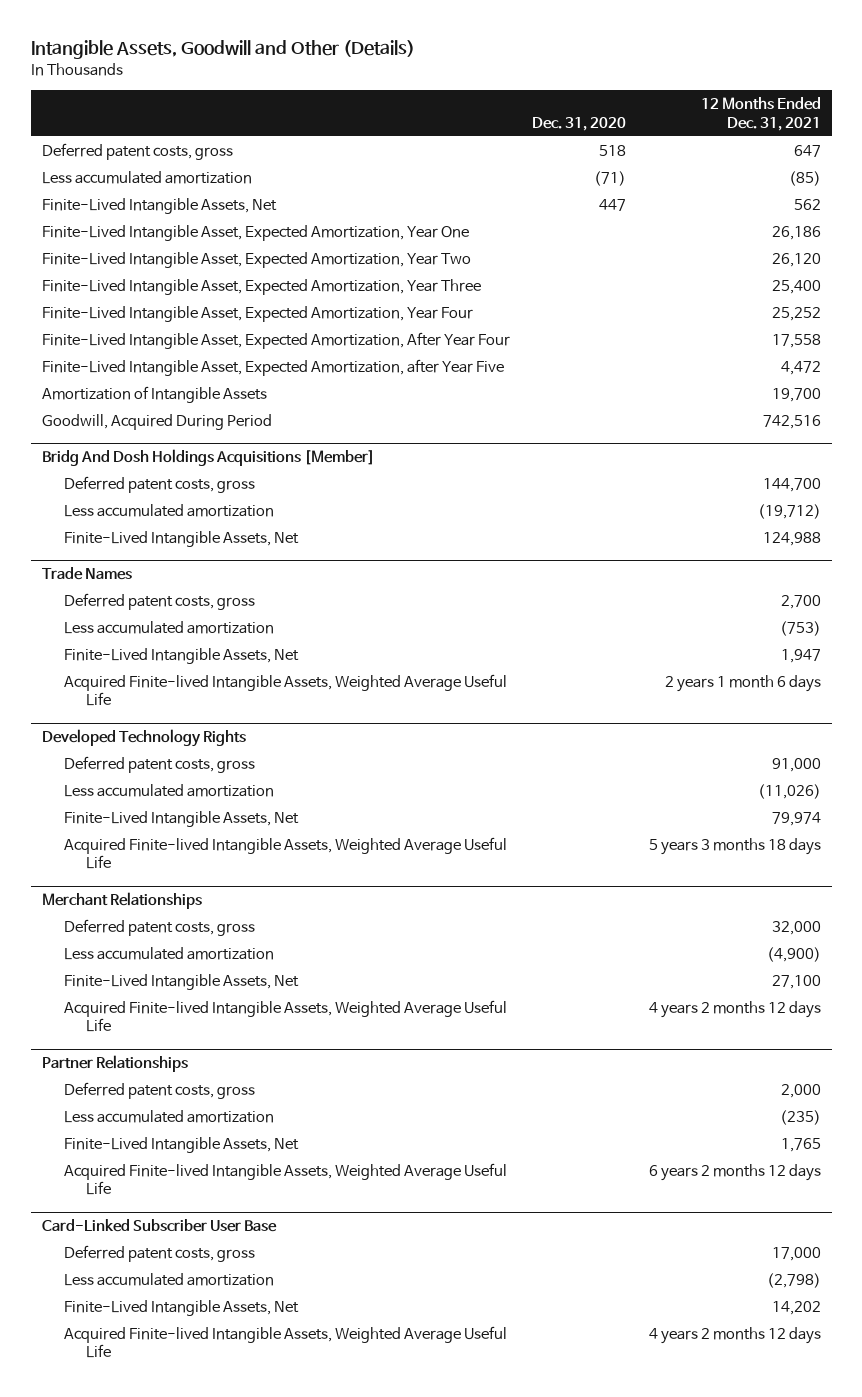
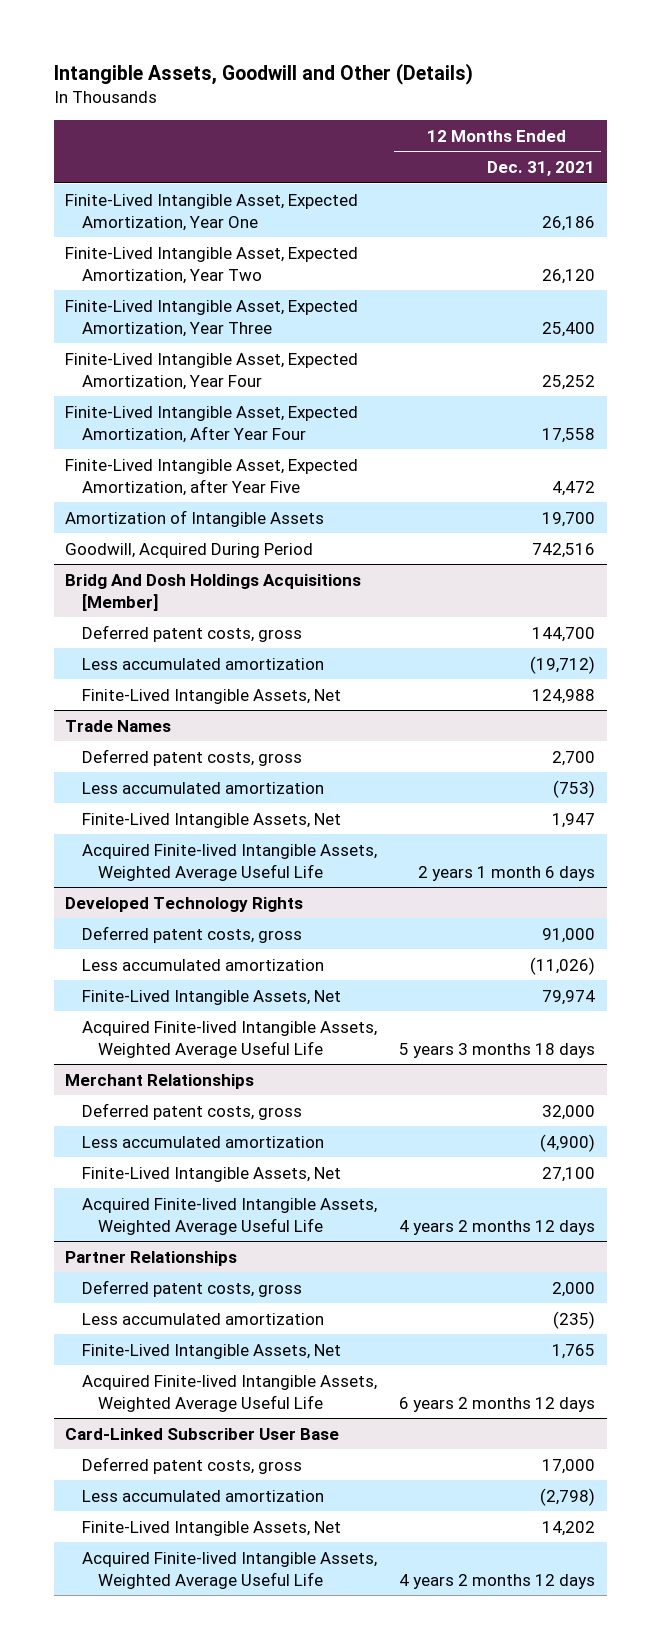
- | Dec. 31, 2020 | 12 Months Ended Dec. 31, 2021
+ | 12 Months Ended Dec. 31, 2021
- Deferred patent costs, gross | 518 | 647
- Less accumulated amortization | (71) | (85)
- Finite-Lived Intangible Assets, Net | 447 | 562

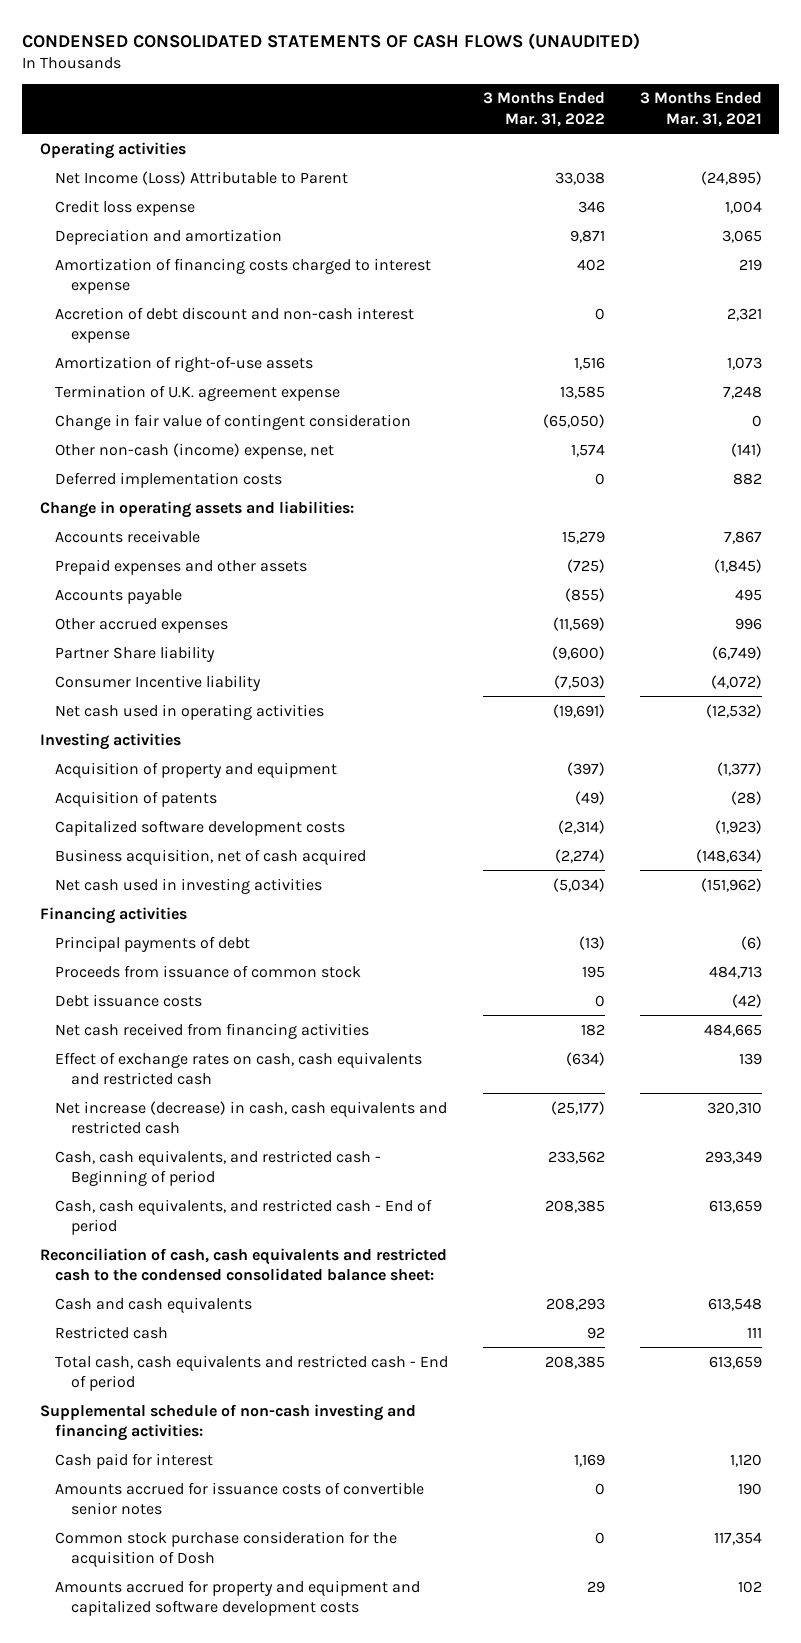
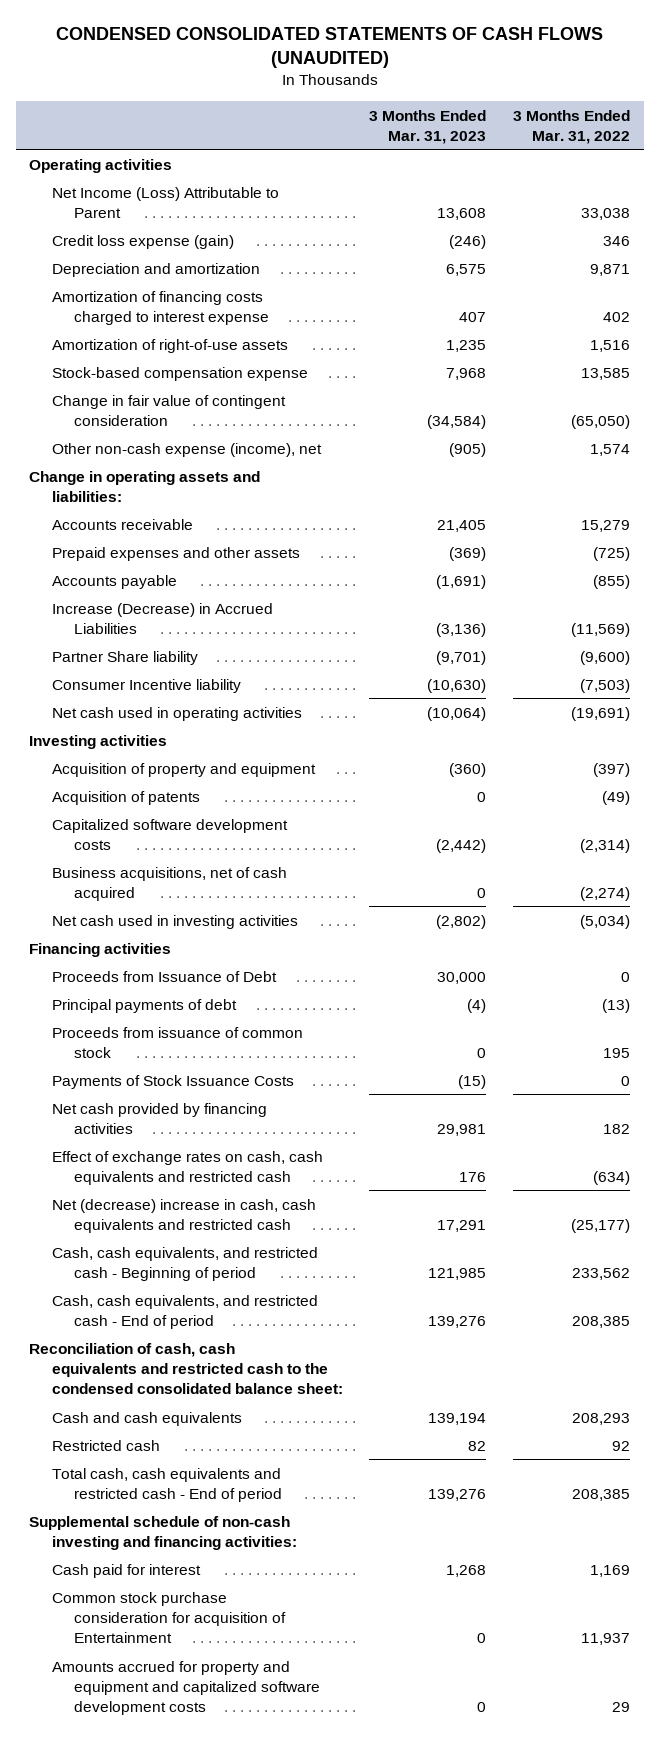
- | 3 Months Ended Mar. 31, 2022 | 3 Months Ended Mar. 31, 2021
+ | 3 Months Ended Mar. 31, 2023 | 3 Months Ended Mar. 31, 2022
- Credit loss expense | 346 | 1,004
+ Credit loss expense (gain) | (246) | 346
- Accretion of debt discount and non-cash interest expense | 0 | 2,321
- Termination of U.K. agreement expense | 13,585 | 7,248
+ Stock-based compensation expense | 7,968 | 13,585
- Other non-cash (income) expense, net | 1,574 | (141)
- Deferred implementation costs | 0 | 882
+ Other non-cash expense (income), net | (905) | 1,574
- Other accrued expenses | (11,569) | 996
+ Increase (Decrease) in Accrued Liabilities | (3,136) | (11,569)
- Business acquisition, net of cash acquired | (2,274) | (148,634)
+ Business acquisitions, net of cash acquired | 0 | (2,274)
+ Proceeds from Issuance of Debt | 30,000 | 0
- Debt issuance costs | 0 | (42)
- Net cash received from financing activities | 182 | 484,665
+ Payments of Stock Issuance Costs | (15) | 0
+ Net cash provided by financing activities | 29,981 | 182
- Net increase (decrease) in cash, cash equivalents and restricted cash | (25,177) | 320,310
+ Net (decrease) increase in cash, cash equivalents and restricted cash | 17,291 | (25,177)
- Amounts accrued for issuance costs of convertible senior notes | 0 | 190
- Common stock purchase consideration for the acquisition of Dosh | 0 | 117,354
+ Common stock purchase consideration for acquisition of Entertainment | 0 | 11,937

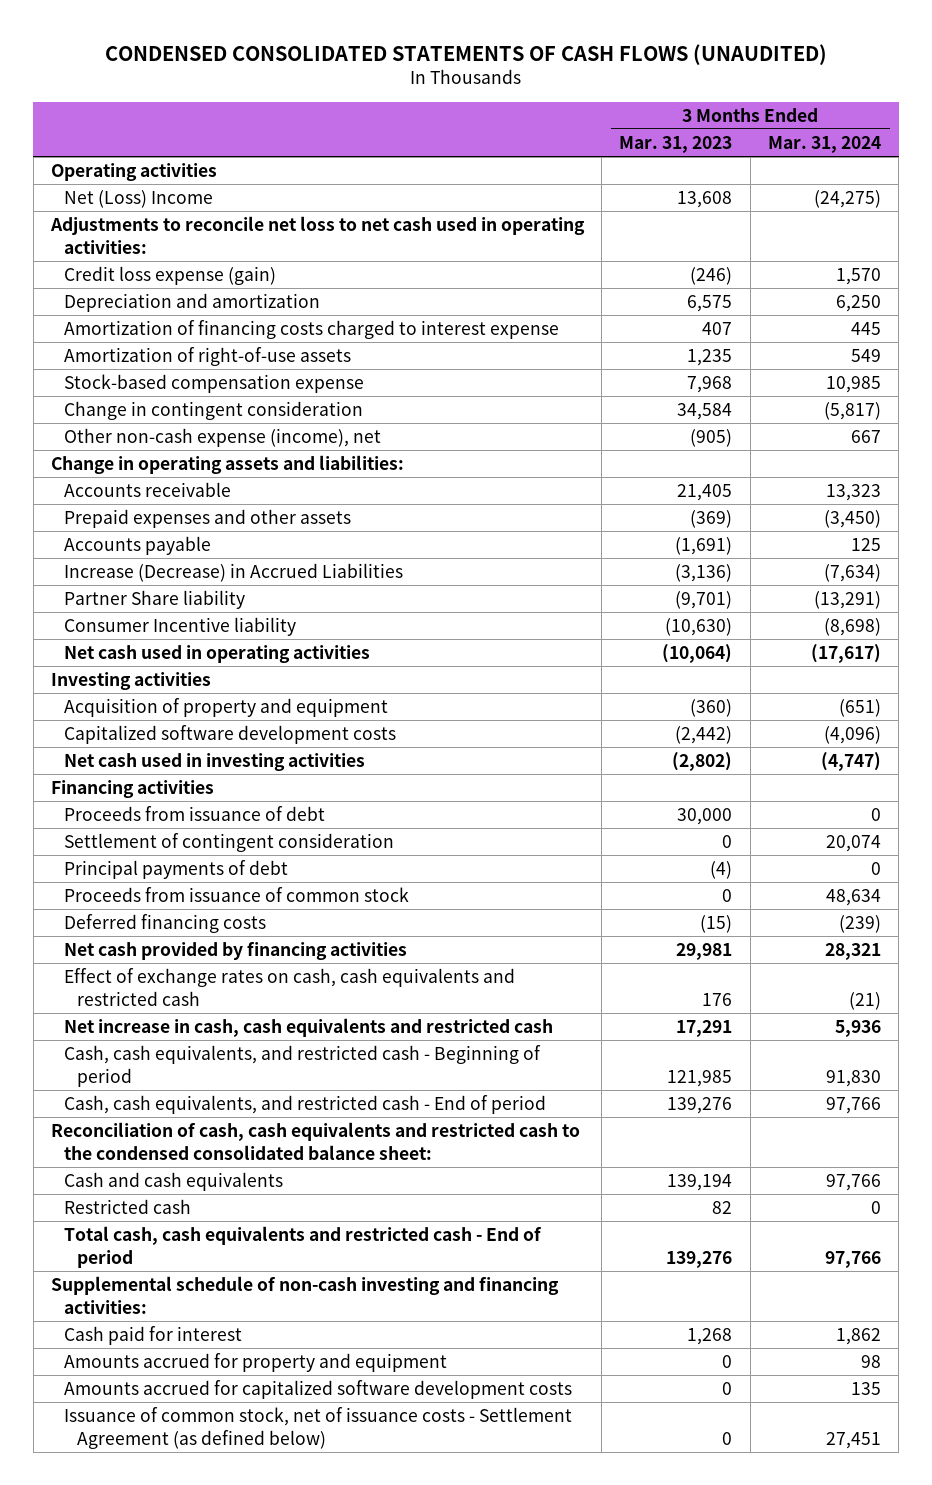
- | 3 Months Ended Mar. 31, 2023 | 3 Months Ended Mar. 31, 2022
+ | 3 Months Ended Mar. 31, 2023 | 3 Months Ended Mar. 31, 2024
- Net Income (Loss) Attributable to Parent | 13,608 | 33,038
+ Net (Loss) Income | 13,608 | (24,275)
+ Adjustments to reconcile net loss to net cash used in operating activities:
- Change in fair value of contingent consideration | (34,584) | (65,050)
+ Change in contingent consideration | 34,584 | (5,817)
- Acquisition of patents | 0 | (49)
- Business acquisitions, net of cash acquired | 0 | (2,274)
- Proceeds from Issuance of Debt | 30,000 | 0
+ Proceeds from issuance of debt | 30,000 | 0
+ Settlement of contingent consideration | 0 | 20,074
- Payments of Stock Issuance Costs | (15) | 0
+ Deferred financing costs | (15) | (239)
- Net (decrease) increase in cash, cash equivalents and restricted cash | 17,291 | (25,177)
+ Net increase in cash, cash equivalents and restricted cash | 17,291 | 5,936
- Common stock purchase consideration for acquisition of Entertainment | 0 | 11,937
- Amounts accrued for property and equipment and capitalized software development costs | 0 | 29
+ Amounts accrued for property and equipment | 0 | 98
+ Amounts accrued for capitalized software development costs | 0 | 135
+ Issuance of common stock, net of issuance costs - Settlement Agreement (as defined below) | 0 | 27,451

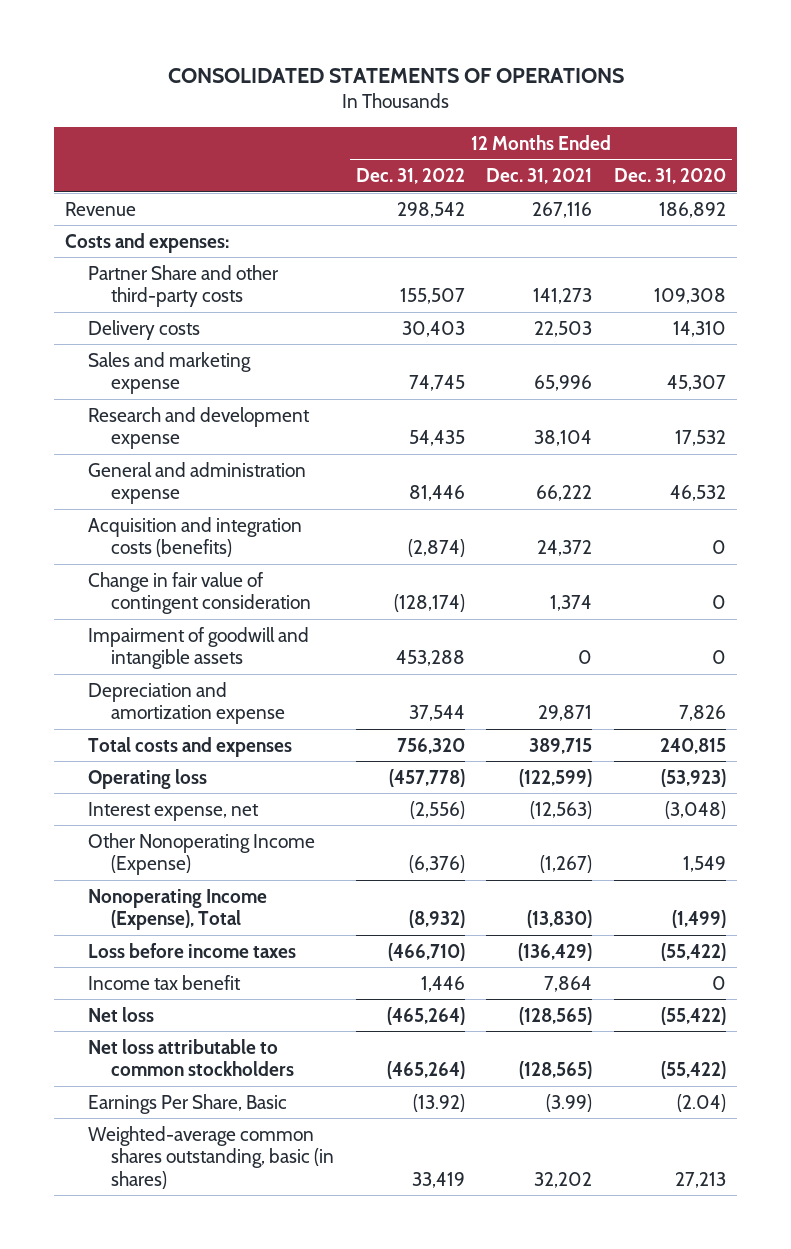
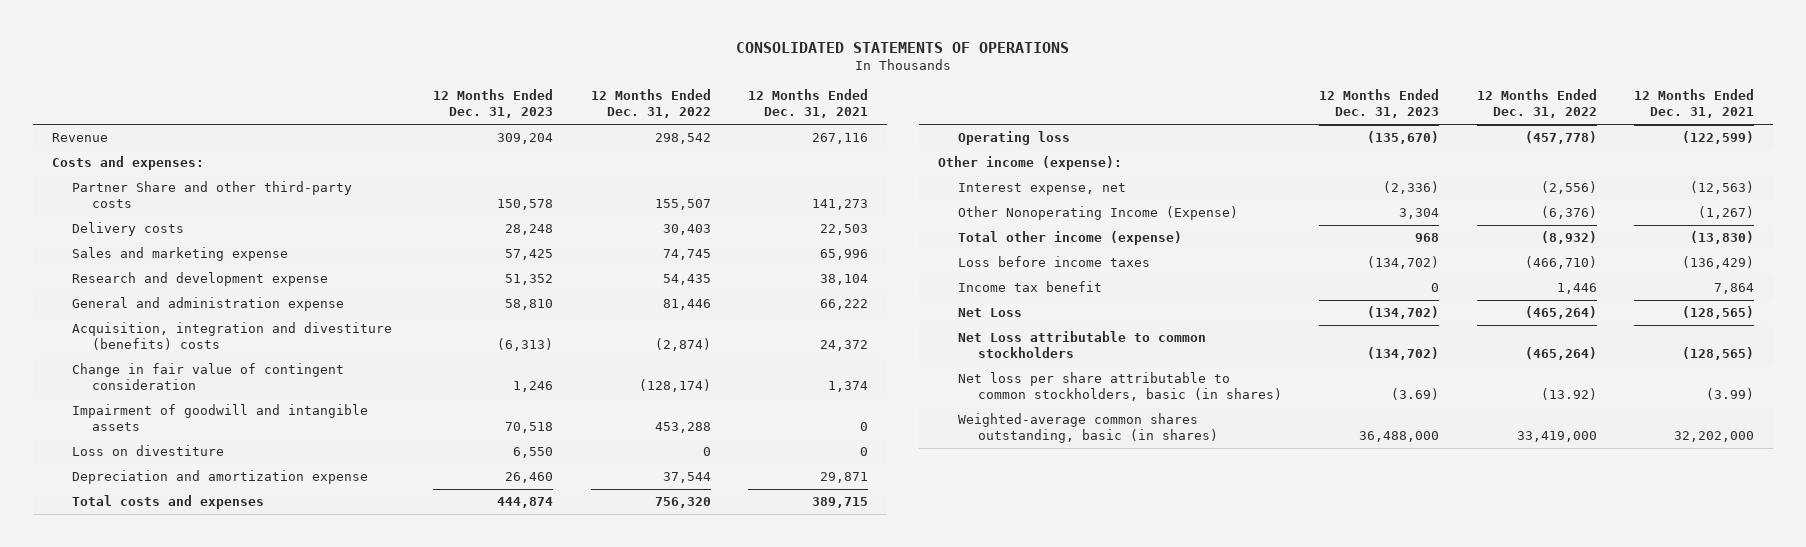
- | 12 Months Ended Dec. 31, 2022 | 12 Months Ended Dec. 31, 2021 | 12 Months Ended Dec. 31, 2020
+ | 12 Months Ended Dec. 31, 2023 | 12 Months Ended Dec. 31, 2022 | 12 Months Ended Dec. 31, 2021
- Acquisition and integration costs (benefits) | (2,874) | 24,372 | 0
+ Acquisition, integration and divestiture (benefits) costs | (6,313) | (2,874) | 24,372
+ Loss on divestiture | 6,550 | 0 | 0
+ Other income (expense):
- Nonoperating Income (Expense), Total | (8,932) | (13,830) | (1,499)
+ Total other income (expense) | 968 | (8,932) | (13,830)
- Net loss | (465,264) | (128,565) | (55,422)
- Net loss attributable to common stockholders | (465,264) | (128,565) | (55,422)
- Earnings Per Share, Basic | (13.92) | (3.99) | (2.04)
- Weighted-average common shares outstanding, basic (in shares) | 33,419 | 32,202 | 27,213
+ Net Loss | (134,702) | (465,264) | (128,565)
+ Net Loss attributable to common stockholders | (134,702) | (465,264) | (128,565)
+ Net loss per share attributable to common stockholders, basic (in shares) | (3.69) | (13.92) | (3.99)
+ Weighted-average common shares outstanding, basic (in shares) | 36,488,000 | 33,419,000 | 32,202,000

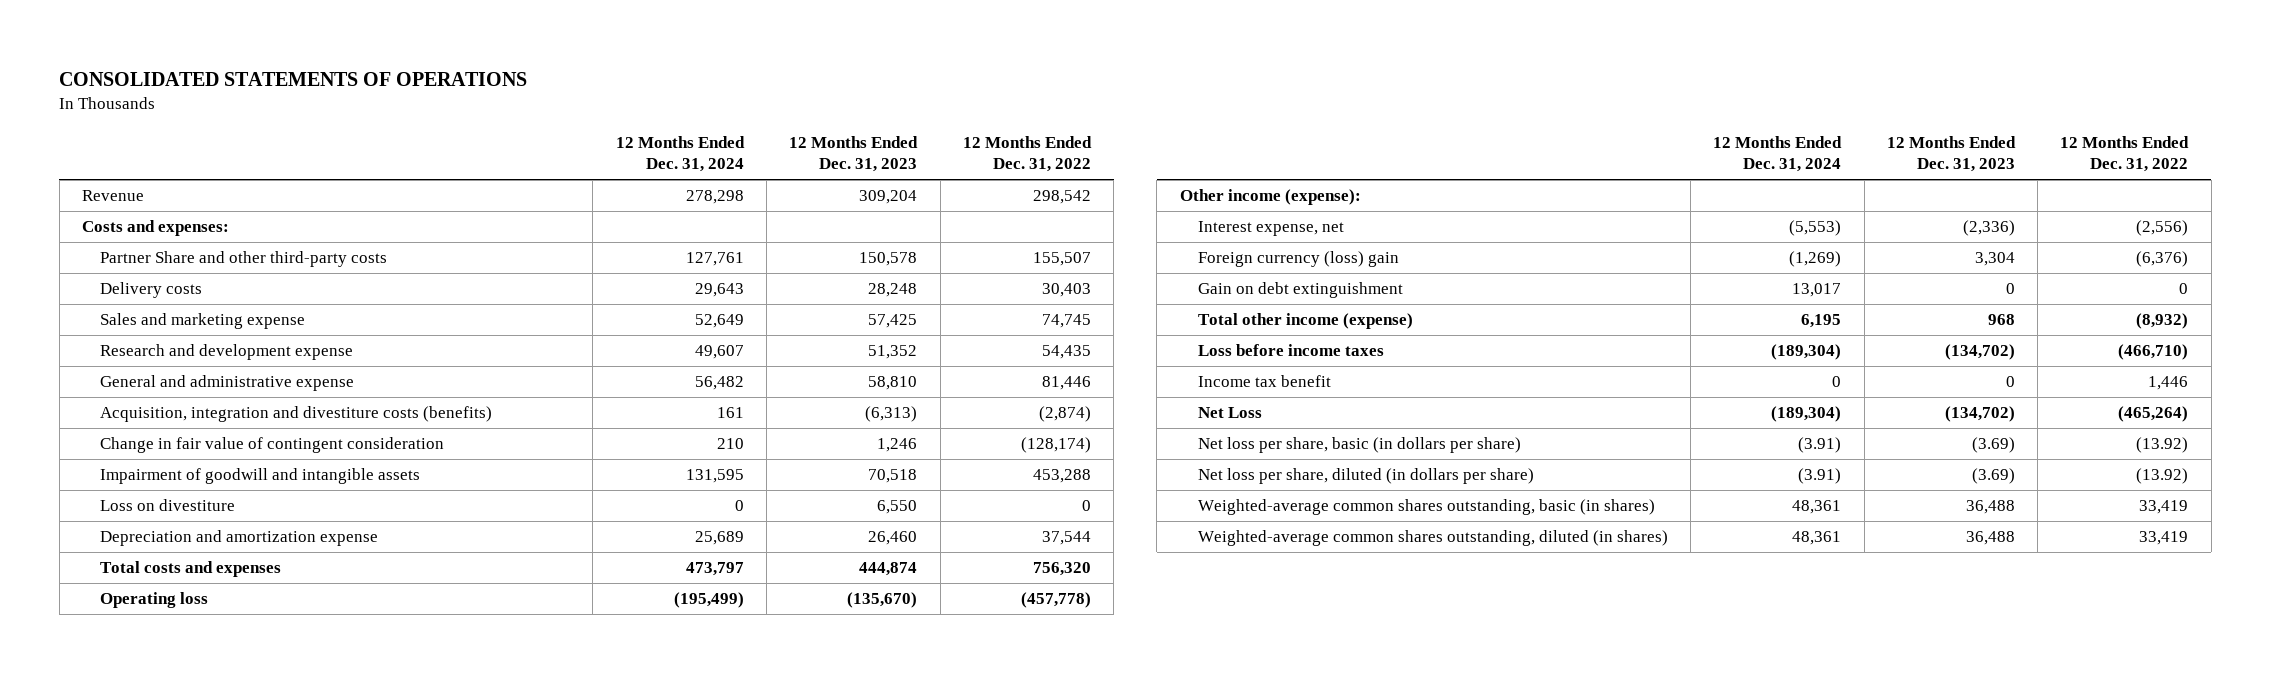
- | 12 Months Ended Dec. 31, 2023 | 12 Months Ended Dec. 31, 2022 | 12 Months Ended Dec. 31, 2021
+ | 12 Months Ended Dec. 31, 2024 | 12 Months Ended Dec. 31, 2023 | 12 Months Ended Dec. 31, 2022
- General and administration expense | 58,810 | 81,446 | 66,222
- Acquisition, integration and divestiture (benefits) costs | (6,313) | (2,874) | 24,372
+ General and administrative expense | 56,482 | 58,810 | 81,446
+ Acquisition, integration and divestiture costs (benefits) | 161 | (6,313) | (2,874)
- Other Nonoperating Income (Expense) | 3,304 | (6,376) | (1,267)
+ Foreign currency (loss) gain | (1,269) | 3,304 | (6,376)
+ Gain on debt extinguishment | 13,017 | 0 | 0
- Net Loss attributable to common stockholders | (134,702) | (465,264) | (128,565)
- Net loss per share attributable to common stockholders, basic (in shares) | (3.69) | (13.92) | (3.99)
- Weighted-average common shares outstanding, basic (in shares) | 36,488,000 | 33,419,000 | 32,202,000
+ Net loss per share, basic (in dollars per share) | (3.91) | (3.69) | (13.92)
+ Net loss per share, diluted (in dollars per share) | (3.91) | (3.69) | (13.92)
+ Weighted-average common shares outstanding, basic (in shares) | 48,361 | 36,488 | 33,419
+ Weighted-average common shares outstanding, diluted (in shares) | 48,361 | 36,488 | 33,419

